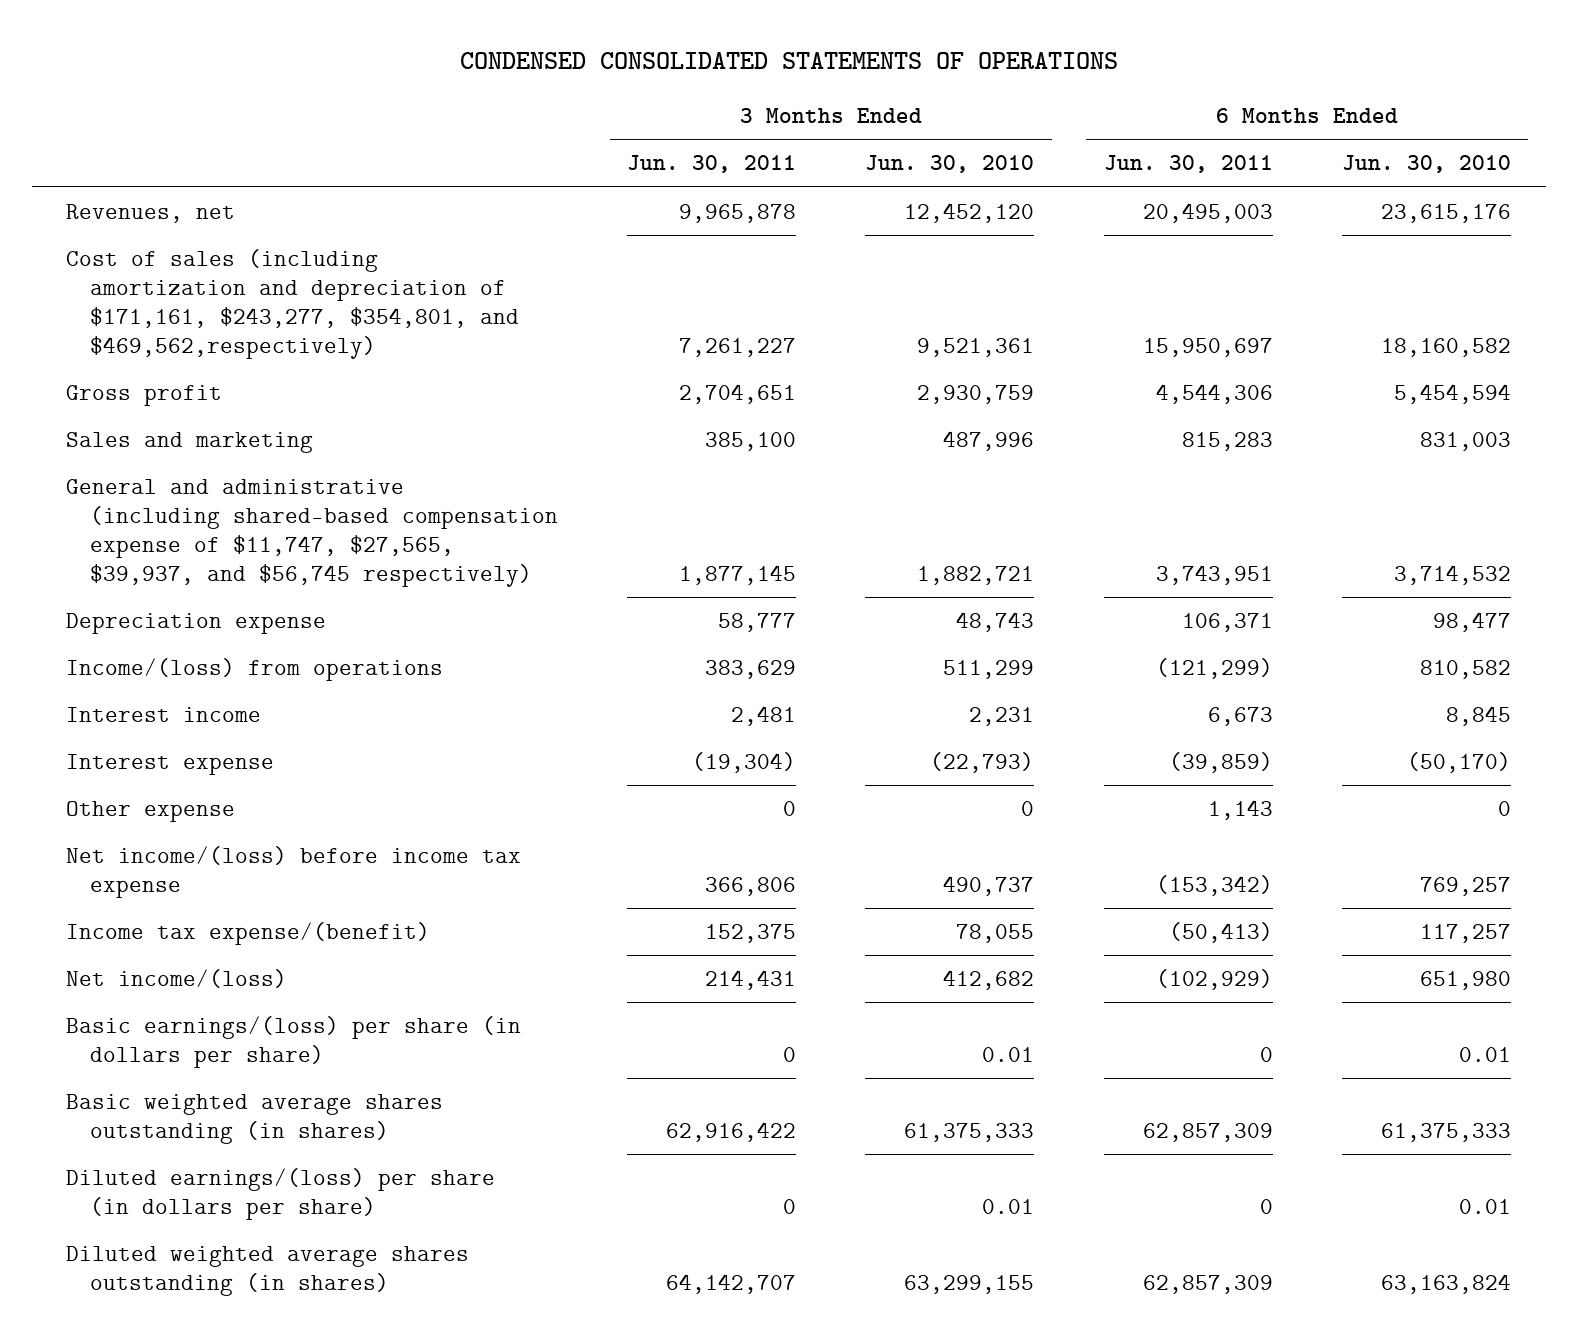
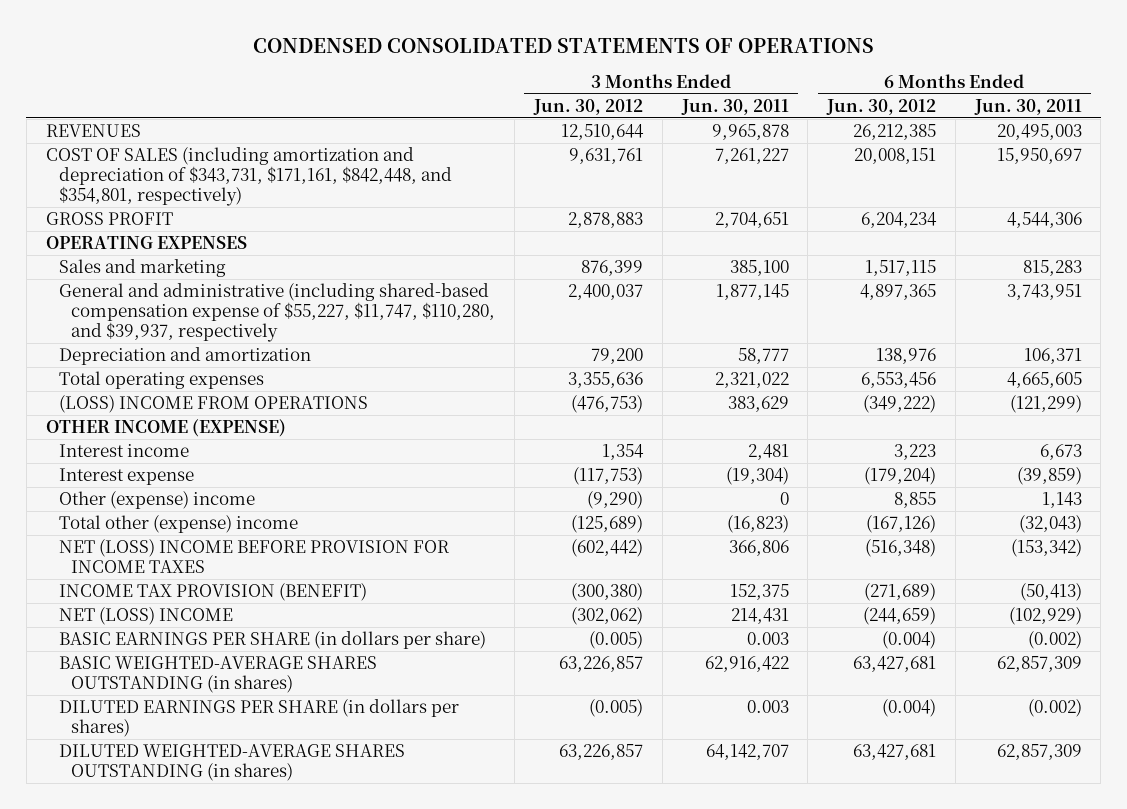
- | 3 Months Ended Jun. 30, 2011 | 3 Months Ended Jun. 30, 2010 | 6 Months Ended Jun. 30, 2011 | 6 Months Ended Jun. 30, 2010
+ | 3 Months Ended Jun. 30, 2012 | 3 Months Ended Jun. 30, 2011 | 6 Months Ended Jun. 30, 2012 | 6 Months Ended Jun. 30, 2011
- Revenues, net | 9,965,878 | 12,452,120 | 20,495,003 | 23,615,176
- Cost of sales (including amortization and depreciation of $171,161, $243,277, $354,801, and $469,562,respectively) | 7,261,227 | 9,521,361 | 15,950,697 | 18,160,582
- Gross profit | 2,704,651 | 2,930,759 | 4,544,306 | 5,454,594
+ REVENUES | 12,510,644 | 9,965,878 | 26,212,385 | 20,495,003
+ COST OF SALES (including amortization and depreciation of $343,731, $171,161, $842,448, and $354,801, respectively) | 9,631,761 | 7,261,227 | 20,008,151 | 15,950,697
+ GROSS PROFIT | 2,878,883 | 2,704,651 | 6,204,234 | 4,544,306
+ OPERATING EXPENSES
- General and administrative (including shared-based compensation expense of $11,747, $27,565, $39,937, and $56,745 respectively) | 1,877,145 | 1,882,721 | 3,743,951 | 3,714,532
- Depreciation expense | 58,777 | 48,743 | 106,371 | 98,477
- Income/(loss) from operations | 383,629 | 511,299 | (121,299) | 810,582
+ General and administrative (including shared-based compensation expense of $55,227, $11,747, $110,280, and $39,937, respectively | 2,400,037 | 1,877,145 | 4,897,365 | 3,743,951
+ Depreciation and amortization | 79,200 | 58,777 | 138,976 | 106,371
+ Total operating expenses | 3,355,636 | 2,321,022 | 6,553,456 | 4,665,605
+ (LOSS) INCOME FROM OPERATIONS | (476,753) | 383,629 | (349,222) | (121,299)
+ OTHER INCOME (EXPENSE)
- Other expense | 0 | 0 | 1,143 | 0
- Net income/(loss) before income tax expense | 366,806 | 490,737 | (153,342) | 769,257
- Income tax expense/(benefit) | 152,375 | 78,055 | (50,413) | 117,257
- Net income/(loss) | 214,431 | 412,682 | (102,929) | 651,980
- Basic earnings/(loss) per share (in dollars per share) | 0 | 0.01 | 0 | 0.01
- Basic weighted average shares outstanding (in shares) | 62,916,422 | 61,375,333 | 62,857,309 | 61,375,333
- Diluted earnings/(loss) per share (in dollars per share) | 0 | 0.01 | 0 | 0.01
- Diluted weighted average shares outstanding (in shares) | 64,142,707 | 63,299,155 | 62,857,309 | 63,163,824
+ Other (expense) income | (9,290) | 0 | 8,855 | 1,143
+ Total other (expense) income | (125,689) | (16,823) | (167,126) | (32,043)
+ NET (LOSS) INCOME BEFORE PROVISION FOR INCOME TAXES | (602,442) | 366,806 | (516,348) | (153,342)
+ INCOME TAX PROVISION (BENEFIT) | (300,380) | 152,375 | (271,689) | (50,413)
+ NET (LOSS) INCOME | (302,062) | 214,431 | (244,659) | (102,929)
+ BASIC EARNINGS PER SHARE (in dollars per share) | (0.005) | 0.003 | (0.004) | (0.002)
+ BASIC WEIGHTED-AVERAGE SHARES OUTSTANDING (in shares) | 63,226,857 | 62,916,422 | 63,427,681 | 62,857,309
+ DILUTED EARNINGS PER SHARE (in dollars per shares) | (0.005) | 0.003 | (0.004) | (0.002)
+ DILUTED WEIGHTED-AVERAGE SHARES OUTSTANDING (in shares) | 63,226,857 | 64,142,707 | 63,427,681 | 62,857,309

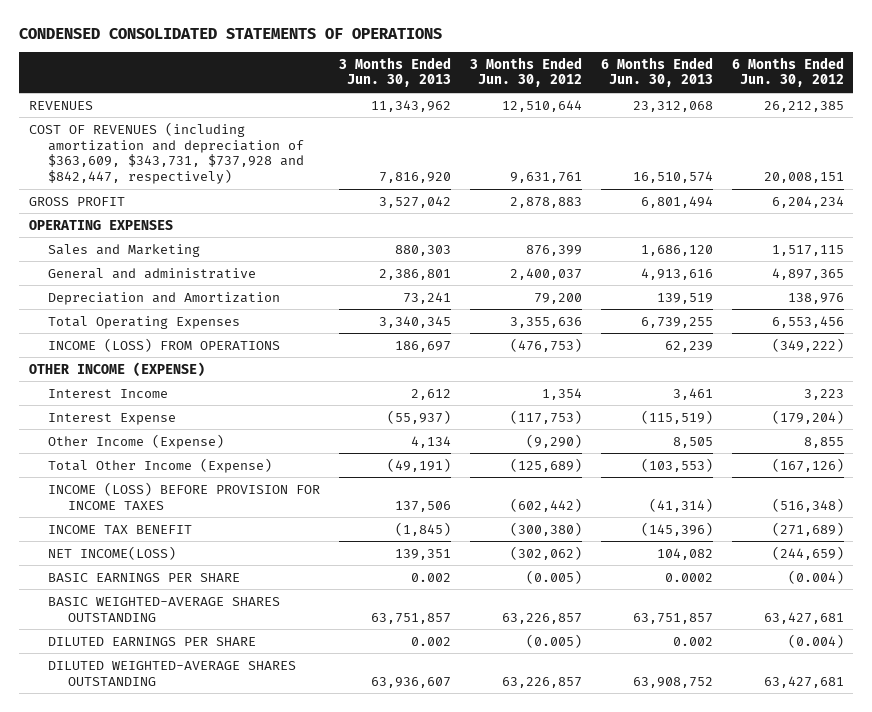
- | 3 Months Ended Jun. 30, 2012 | 3 Months Ended Jun. 30, 2011 | 6 Months Ended Jun. 30, 2012 | 6 Months Ended Jun. 30, 2011
+ | 3 Months Ended Jun. 30, 2013 | 3 Months Ended Jun. 30, 2012 | 6 Months Ended Jun. 30, 2013 | 6 Months Ended Jun. 30, 2012
- COST OF SALES (including amortization and depreciation of $343,731, $171,161, $842,448, and $354,801, respectively) | 9,631,761 | 7,261,227 | 20,008,151 | 15,950,697
+ COST OF REVENUES (including amortization and depreciation of $363,609, $343,731, $737,928 and $842,447, respectively) | 7,816,920 | 9,631,761 | 16,510,574 | 20,008,151
- Sales and marketing | 876,399 | 385,100 | 1,517,115 | 815,283
- General and administrative (including shared-based compensation expense of $55,227, $11,747, $110,280, and $39,937, respectively | 2,400,037 | 1,877,145 | 4,897,365 | 3,743,951
- Depreciation and amortization | 79,200 | 58,777 | 138,976 | 106,371
- Total operating expenses | 3,355,636 | 2,321,022 | 6,553,456 | 4,665,605
- (LOSS) INCOME FROM OPERATIONS | (476,753) | 383,629 | (349,222) | (121,299)
+ Sales and Marketing | 880,303 | 876,399 | 1,686,120 | 1,517,115
+ General and administrative | 2,386,801 | 2,400,037 | 4,913,616 | 4,897,365
+ Depreciation and Amortization | 73,241 | 79,200 | 139,519 | 138,976
+ Total Operating Expenses | 3,340,345 | 3,355,636 | 6,739,255 | 6,553,456
+ INCOME (LOSS) FROM OPERATIONS | 186,697 | (476,753) | 62,239 | (349,222)
- Interest income | 1,354 | 2,481 | 3,223 | 6,673
- Interest expense | (117,753) | (19,304) | (179,204) | (39,859)
- Other (expense) income | (9,290) | 0 | 8,855 | 1,143
- Total other (expense) income | (125,689) | (16,823) | (167,126) | (32,043)
- NET (LOSS) INCOME BEFORE PROVISION FOR INCOME TAXES | (602,442) | 366,806 | (516,348) | (153,342)
- INCOME TAX PROVISION (BENEFIT) | (300,380) | 152,375 | (271,689) | (50,413)
- NET (LOSS) INCOME | (302,062) | 214,431 | (244,659) | (102,929)
- BASIC EARNINGS PER SHARE (in dollars per share) | (0.005) | 0.003 | (0.004) | (0.002)
- BASIC WEIGHTED-AVERAGE SHARES OUTSTANDING (in shares) | 63,226,857 | 62,916,422 | 63,427,681 | 62,857,309
- DILUTED EARNINGS PER SHARE (in dollars per shares) | (0.005) | 0.003 | (0.004) | (0.002)
- DILUTED WEIGHTED-AVERAGE SHARES OUTSTANDING (in shares) | 63,226,857 | 64,142,707 | 63,427,681 | 62,857,309
+ Interest Income | 2,612 | 1,354 | 3,461 | 3,223
+ Interest Expense | (55,937) | (117,753) | (115,519) | (179,204)
+ Other Income (Expense) | 4,134 | (9,290) | 8,505 | 8,855
+ Total Other Income (Expense) | (49,191) | (125,689) | (103,553) | (167,126)
+ INCOME (LOSS) BEFORE PROVISION FOR INCOME TAXES | 137,506 | (602,442) | (41,314) | (516,348)
+ INCOME TAX BENEFIT | (1,845) | (300,380) | (145,396) | (271,689)
+ NET INCOME(LOSS) | 139,351 | (302,062) | 104,082 | (244,659)
+ BASIC EARNINGS PER SHARE | 0.002 | (0.005) | 0.0002 | (0.004)
+ BASIC WEIGHTED-AVERAGE SHARES OUTSTANDING | 63,751,857 | 63,226,857 | 63,751,857 | 63,427,681
+ DILUTED EARNINGS PER SHARE | 0.002 | (0.005) | 0.002 | (0.004)
+ DILUTED WEIGHTED-AVERAGE SHARES OUTSTANDING | 63,936,607 | 63,226,857 | 63,908,752 | 63,427,681

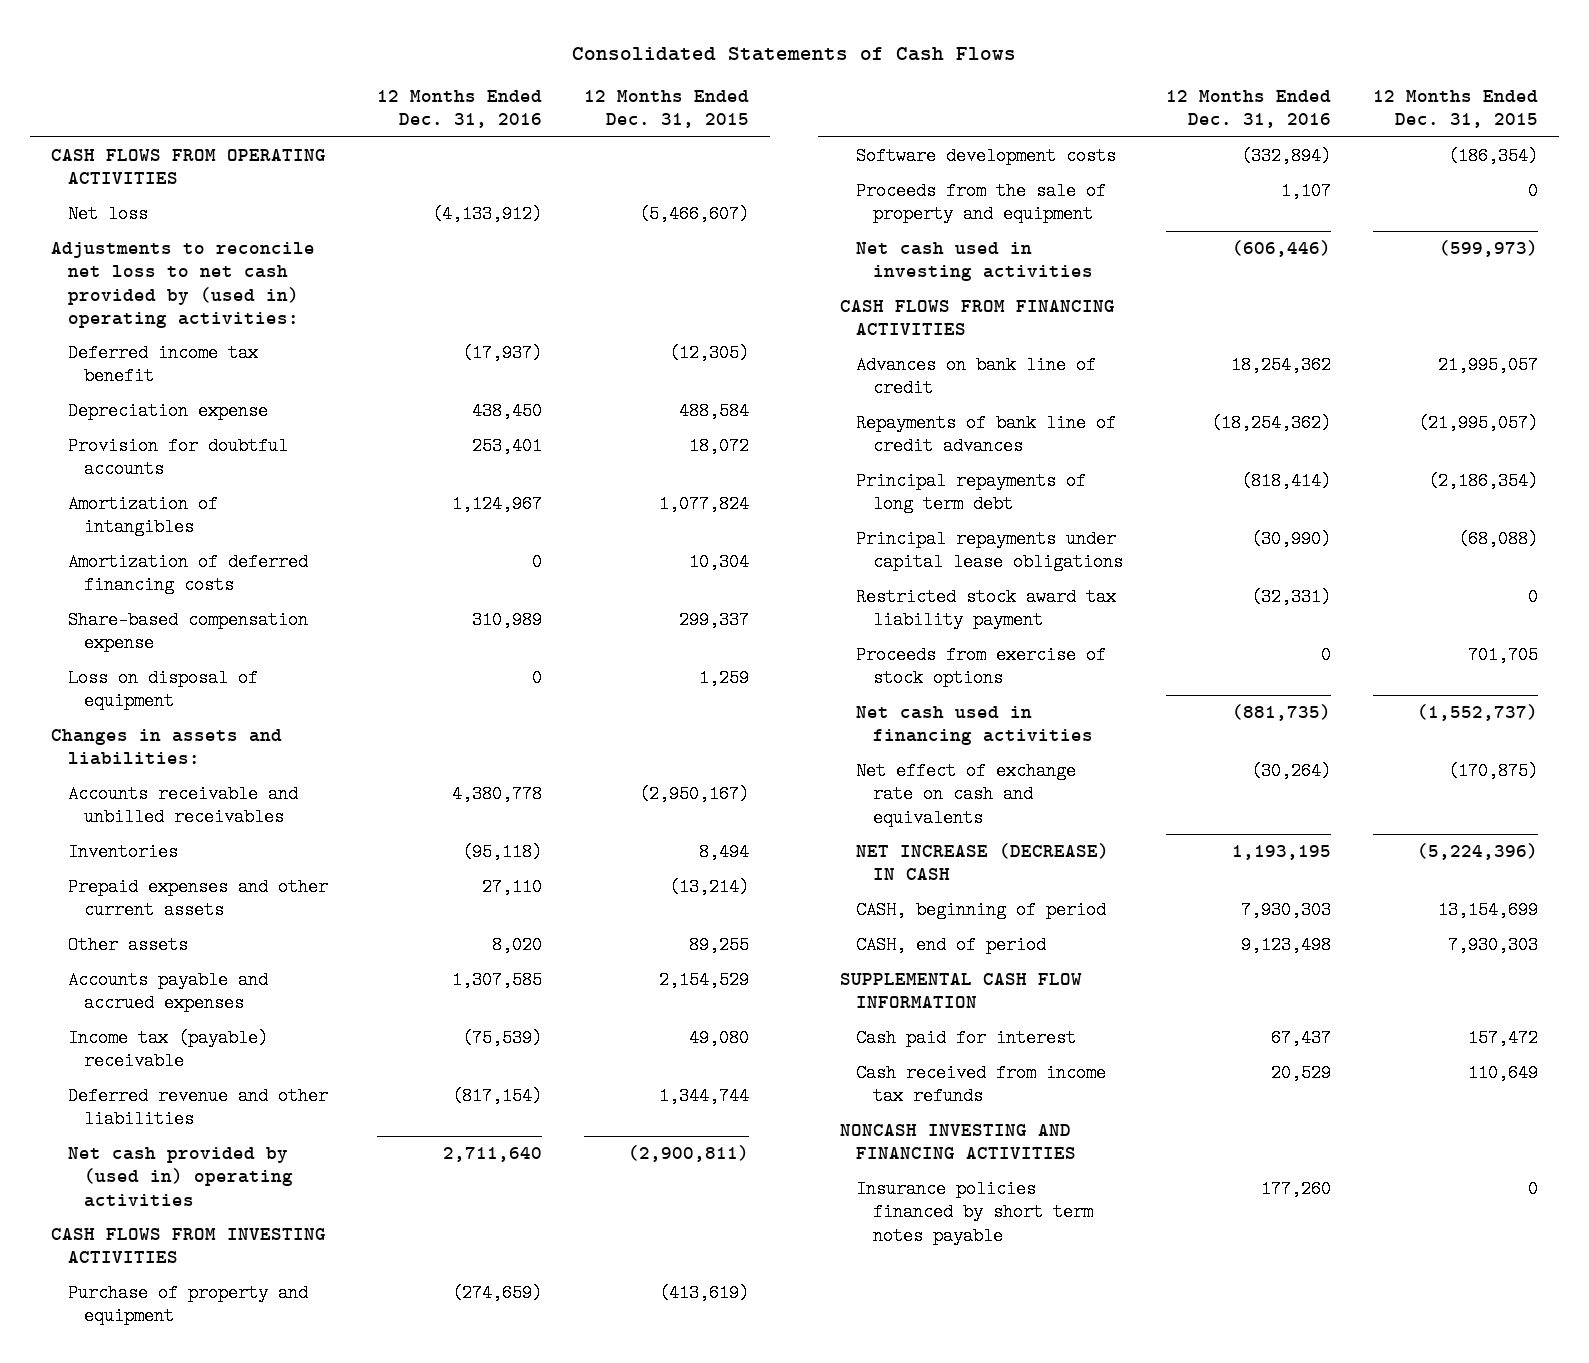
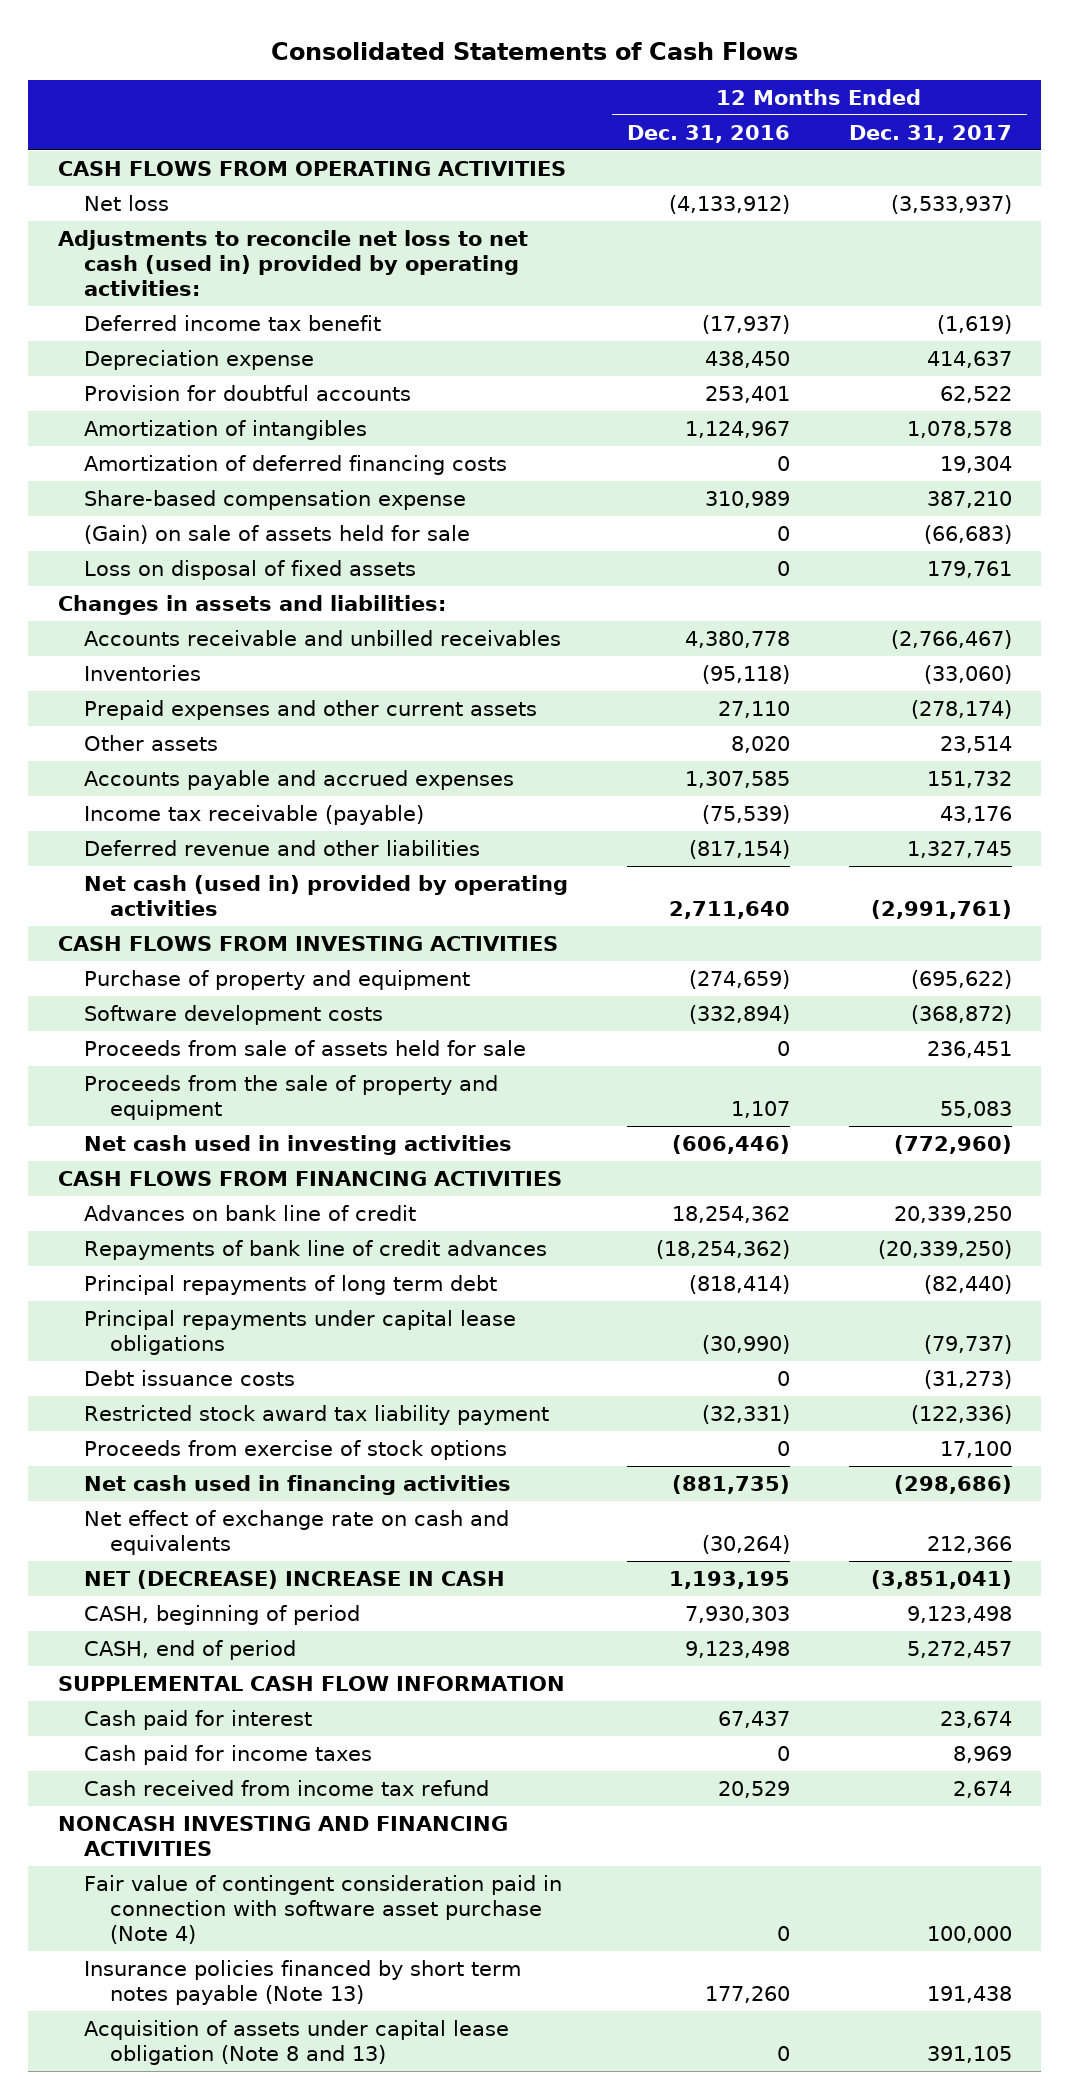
- | 12 Months Ended Dec. 31, 2016 | 12 Months Ended Dec. 31, 2015
+ | 12 Months Ended Dec. 31, 2016 | 12 Months Ended Dec. 31, 2017
- Adjustments to reconcile net loss to net cash provided by (used in) operating activities:
+ Adjustments to reconcile net loss to net cash (used in) provided by operating activities:
- Loss on disposal of equipment | 0 | 1,259
+ (Gain) on sale of assets held for sale | 0 | (66,683)
+ Loss on disposal of fixed assets | 0 | 179,761
- Income tax (payable) receivable | (75,539) | 49,080
+ Income tax receivable (payable) | (75,539) | 43,176
- Net cash provided by (used in) operating activities | 2,711,640 | (2,900,811)
+ Net cash (used in) provided by operating activities | 2,711,640 | (2,991,761)
+ Proceeds from sale of assets held for sale | 0 | 236,451
+ Debt issuance costs | 0 | (31,273)
- NET INCREASE (DECREASE) IN CASH | 1,193,195 | (5,224,396)
+ NET (DECREASE) INCREASE IN CASH | 1,193,195 | (3,851,041)
- Cash received from income tax refunds | 20,529 | 110,649
+ Cash paid for income taxes | 0 | 8,969
+ Cash received from income tax refund | 20,529 | 2,674
- Insurance policies financed by short term notes payable | 177,260 | 0
+ Fair value of contingent consideration paid in connection with software asset purchase (Note 4) | 0 | 100,000
+ Insurance policies financed by short term notes payable (Note 13) | 177,260 | 191,438
+ Acquisition of assets under capital lease obligation (Note 8 and 13) | 0 | 391,105

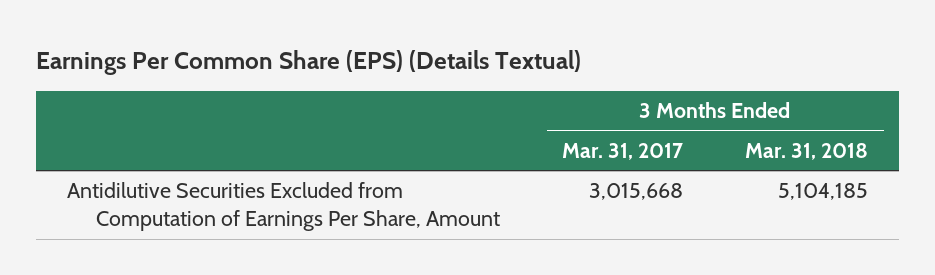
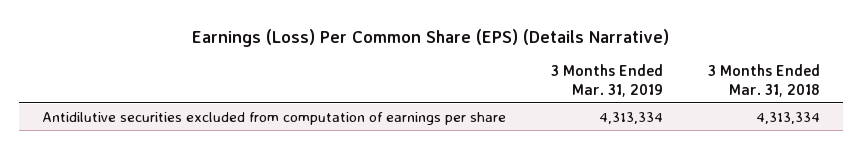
- Earnings Per Common Share (EPS) (Details Textual)
+ Earnings (Loss) Per Common Share (EPS) (Details Narrative)
- | 3 Months Ended Mar. 31, 2017 | 3 Months Ended Mar. 31, 2018
+ | 3 Months Ended Mar. 31, 2019 | 3 Months Ended Mar. 31, 2018
- Antidilutive Securities Excluded from Computation of Earnings Per Share, Amount | 3,015,668 | 5,104,185
+ Antidilutive securities excluded from computation of earnings per share | 4,313,334 | 4,313,334

